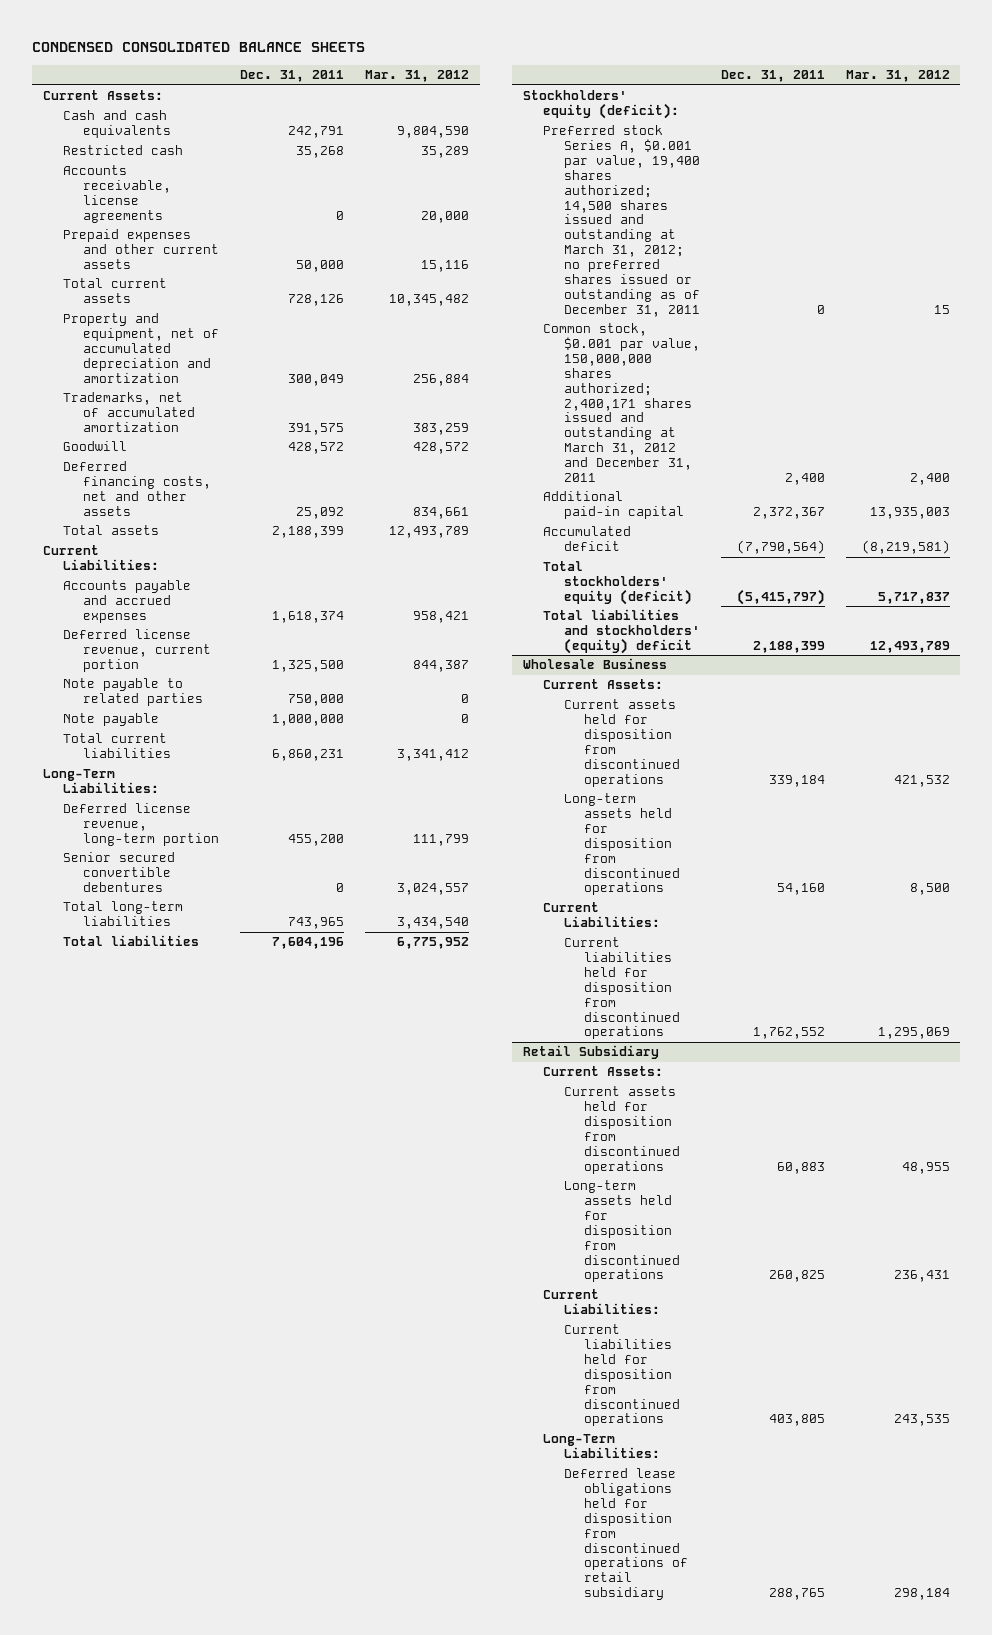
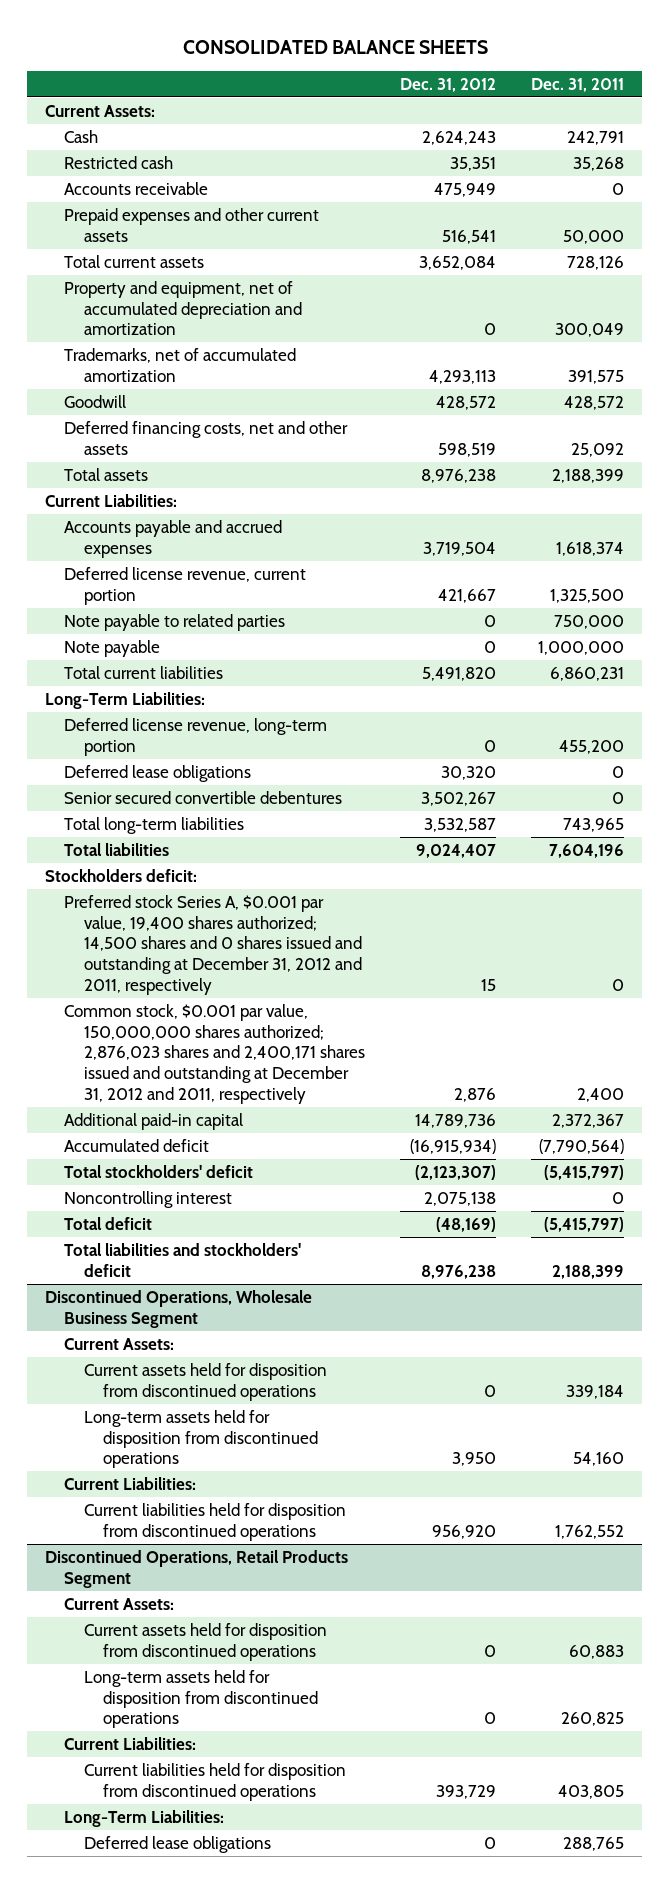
- CONDENSED CONSOLIDATED BALANCE SHEETS
+ CONSOLIDATED BALANCE SHEETS
- | Dec. 31, 2011 | Mar. 31, 2012
+ | Dec. 31, 2012 | Dec. 31, 2011
- Cash and cash equivalents | 242,791 | 9,804,590
+ Cash | 2,624,243 | 242,791
- Accounts receivable, license agreements | 0 | 20,000
+ Accounts receivable | 475,949 | 0
+ Deferred lease obligations | 30,320 | 0
- Stockholders' equity (deficit):
- Preferred stock Series A, $0.001 par value, 19,400 shares authorized; 14,500 shares issued and outstanding at March 31, 2012; no preferred shares issued or outstanding as of December 31, 2011 | 0 | 15
- Common stock, $0.001 par value, 150,000,000 shares authorized; 2,400,171 shares issued and outstanding at March 31, 2012 and December 31, 2011 | 2,400 | 2,400
+ Stockholders deficit:
+ Preferred stock Series A, $0.001 par value, 19,400 shares authorized; 14,500 shares and 0 shares issued and outstanding at December 31, 2012 and 2011, respectively | 15 | 0
+ Common stock, $0.001 par value, 150,000,000 shares authorized; 2,876,023 shares and 2,400,171 shares issued and outstanding at December 31, 2012 and 2011, respectively | 2,876 | 2,400
- Total stockholders' equity (deficit) | (5,415,797) | 5,717,837
- Total liabilities and stockholders' (equity) deficit | 2,188,399 | 12,493,789
- Wholesale Business
+ Total stockholders' deficit | (2,123,307) | (5,415,797)
+ Noncontrolling interest | 2,075,138 | 0
+ Total deficit | (48,169) | (5,415,797)
+ Total liabilities and stockholders' deficit | 8,976,238 | 2,188,399
+ Discontinued Operations, Wholesale Business Segment
- Retail Subsidiary
+ Discontinued Operations, Retail Products Segment
- Deferred lease obligations held for disposition from discontinued operations of retail subsidiary | 288,765 | 298,184
+ Deferred lease obligations | 0 | 288,765

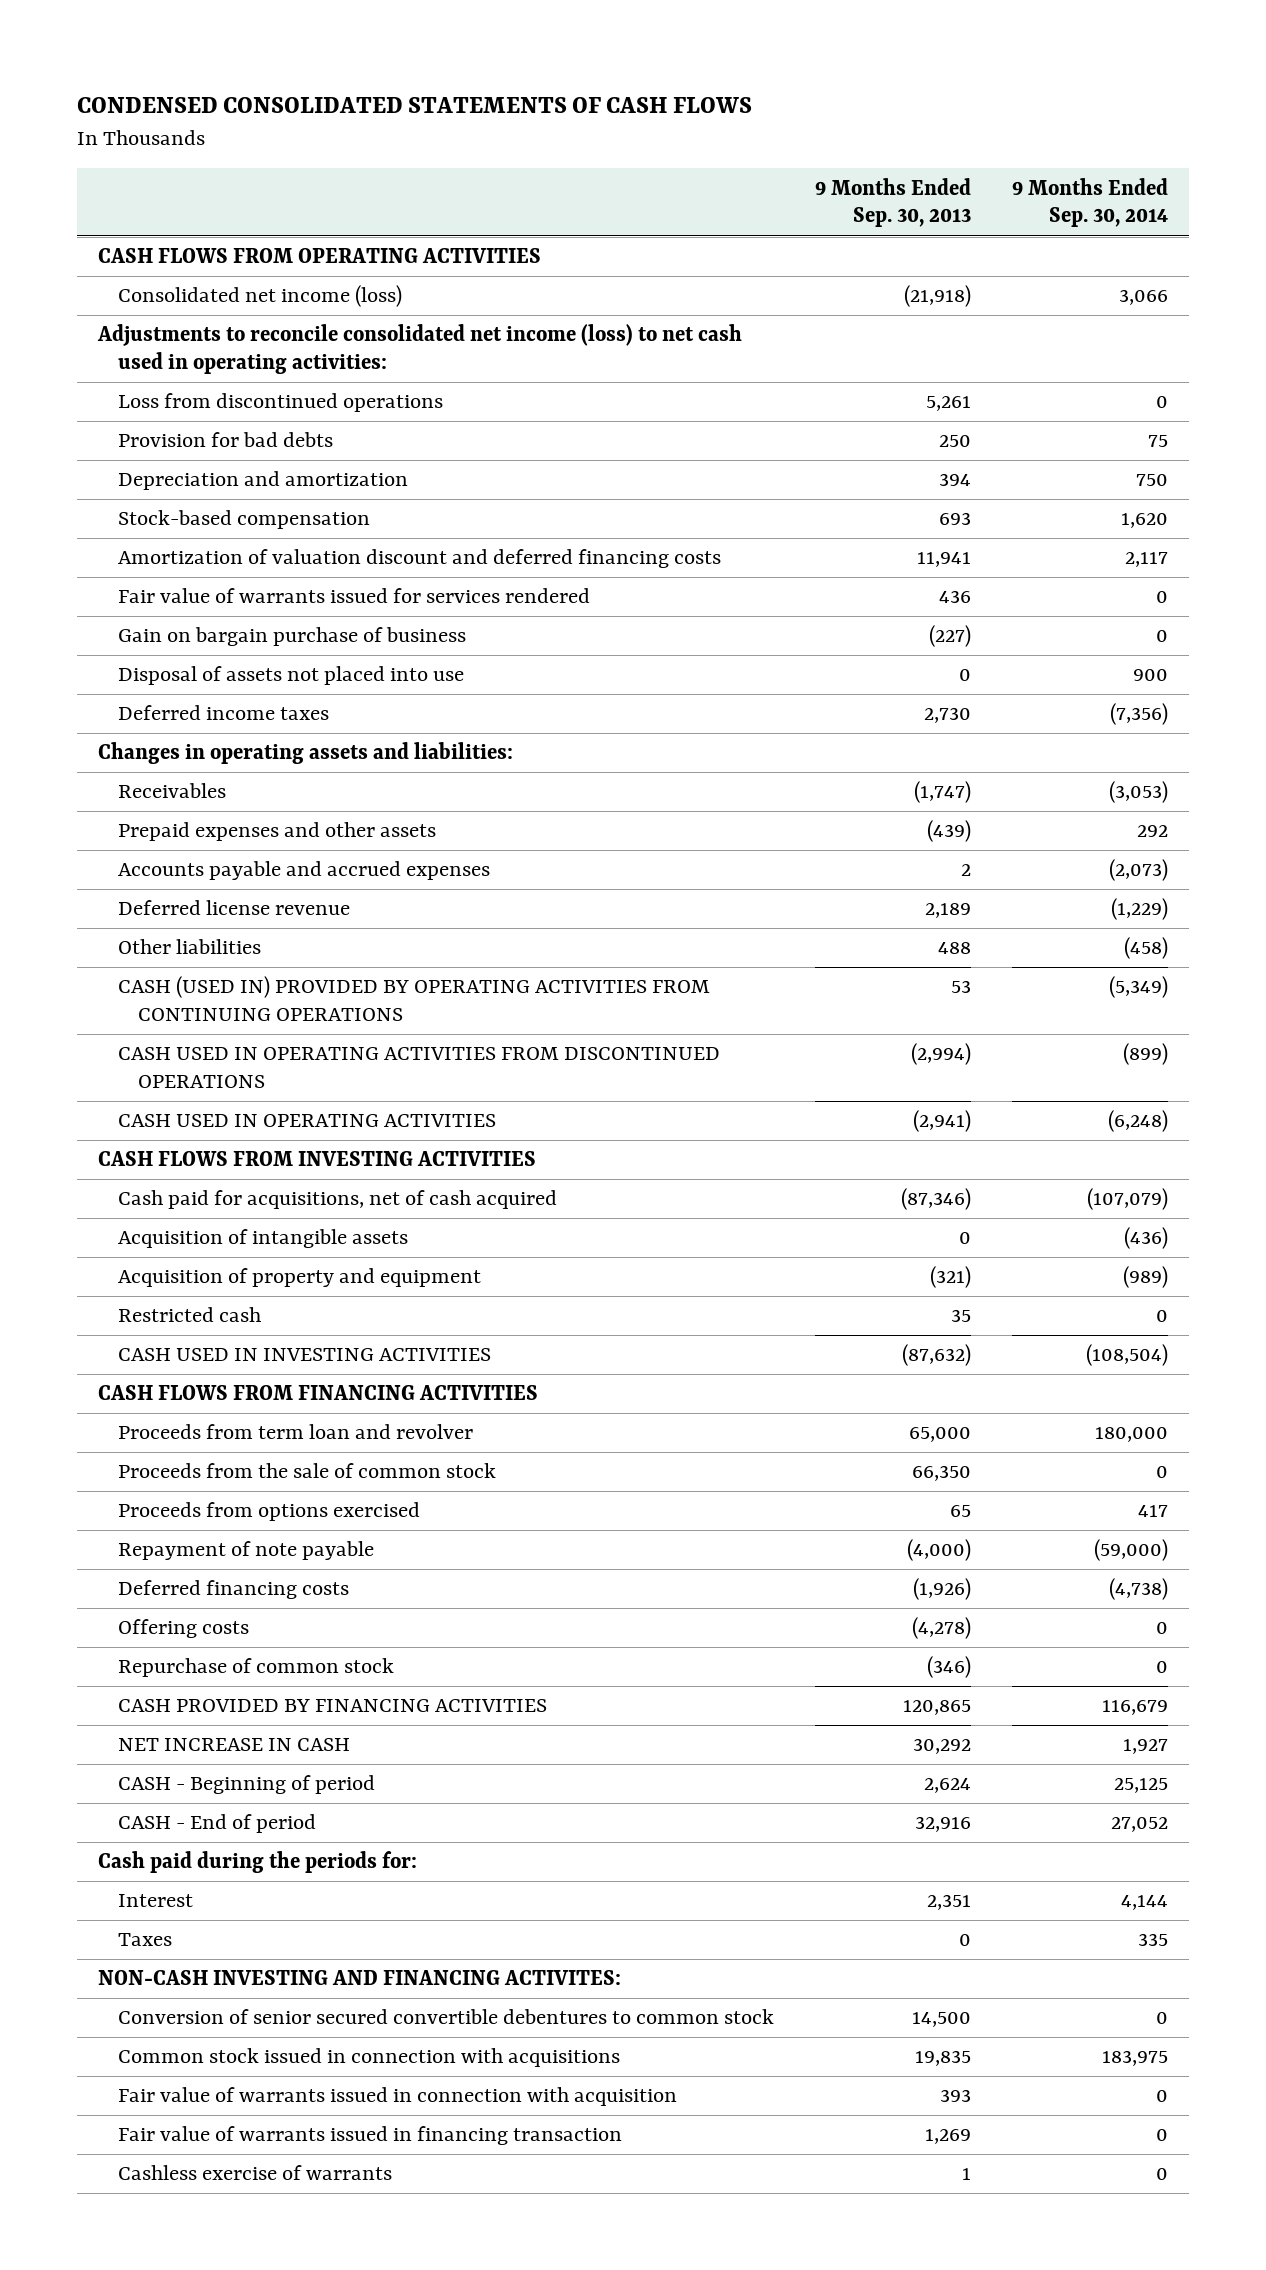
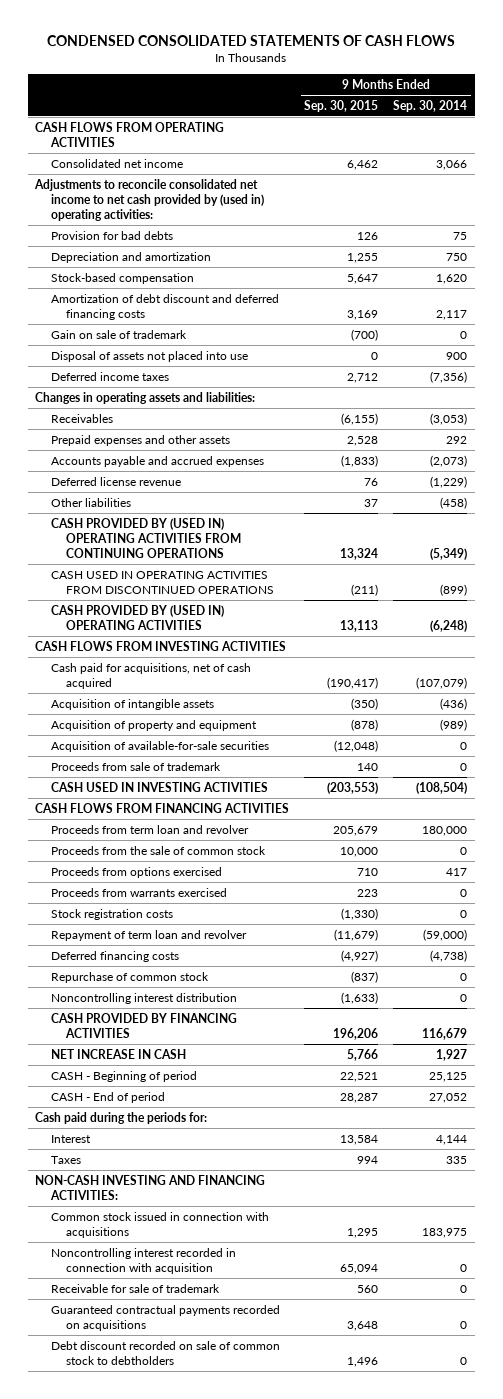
- | 9 Months Ended Sep. 30, 2013 | 9 Months Ended Sep. 30, 2014
+ | 9 Months Ended Sep. 30, 2015 | 9 Months Ended Sep. 30, 2014
- Consolidated net income (loss) | (21,918) | 3,066
- Adjustments to reconcile consolidated net income (loss) to net cash used in operating activities:
- Loss from discontinued operations | 5,261 | 0
+ Consolidated net income | 6,462 | 3,066
+ Adjustments to reconcile consolidated net income to net cash provided by (used in) operating activities:
- Amortization of valuation discount and deferred financing costs | 11,941 | 2,117
- Fair value of warrants issued for services rendered | 436 | 0
- Gain on bargain purchase of business | (227) | 0
+ Amortization of debt discount and deferred financing costs | 3,169 | 2,117
+ Gain on sale of trademark | (700) | 0
- CASH (USED IN) PROVIDED BY OPERATING ACTIVITIES FROM CONTINUING OPERATIONS | 53 | (5,349)
+ CASH PROVIDED BY (USED IN) OPERATING ACTIVITIES FROM CONTINUING OPERATIONS | 13,324 | (5,349)
- CASH USED IN OPERATING ACTIVITIES | (2,941) | (6,248)
+ CASH PROVIDED BY (USED IN) OPERATING ACTIVITIES | 13,113 | (6,248)
- Restricted cash | 35 | 0
+ Acquisition of available-for-sale securities | (12,048) | 0
+ Proceeds from sale of trademark | 140 | 0
- Repayment of note payable | (4,000) | (59,000)
+ Proceeds from warrants exercised | 223 | 0
+ Stock registration costs | (1,330) | 0
+ Repayment of term loan and revolver | (11,679) | (59,000)
- Offering costs | (4,278) | 0
+ Noncontrolling interest distribution | (1,633) | 0
- NON-CASH INVESTING AND FINANCING ACTIVITES:
- Conversion of senior secured convertible debentures to common stock | 14,500 | 0
+ NON-CASH INVESTING AND FINANCING ACTIVITIES:
- Fair value of warrants issued in connection with acquisition | 393 | 0
- Fair value of warrants issued in financing transaction | 1,269 | 0
- Cashless exercise of warrants | 1 | 0
+ Noncontrolling interest recorded in connection with acquisition | 65,094 | 0
+ Receivable for sale of trademark | 560 | 0
+ Guaranteed contractual payments recorded on acquisitions | 3,648 | 0
+ Debt discount recorded on sale of common stock to debtholders | 1,496 | 0

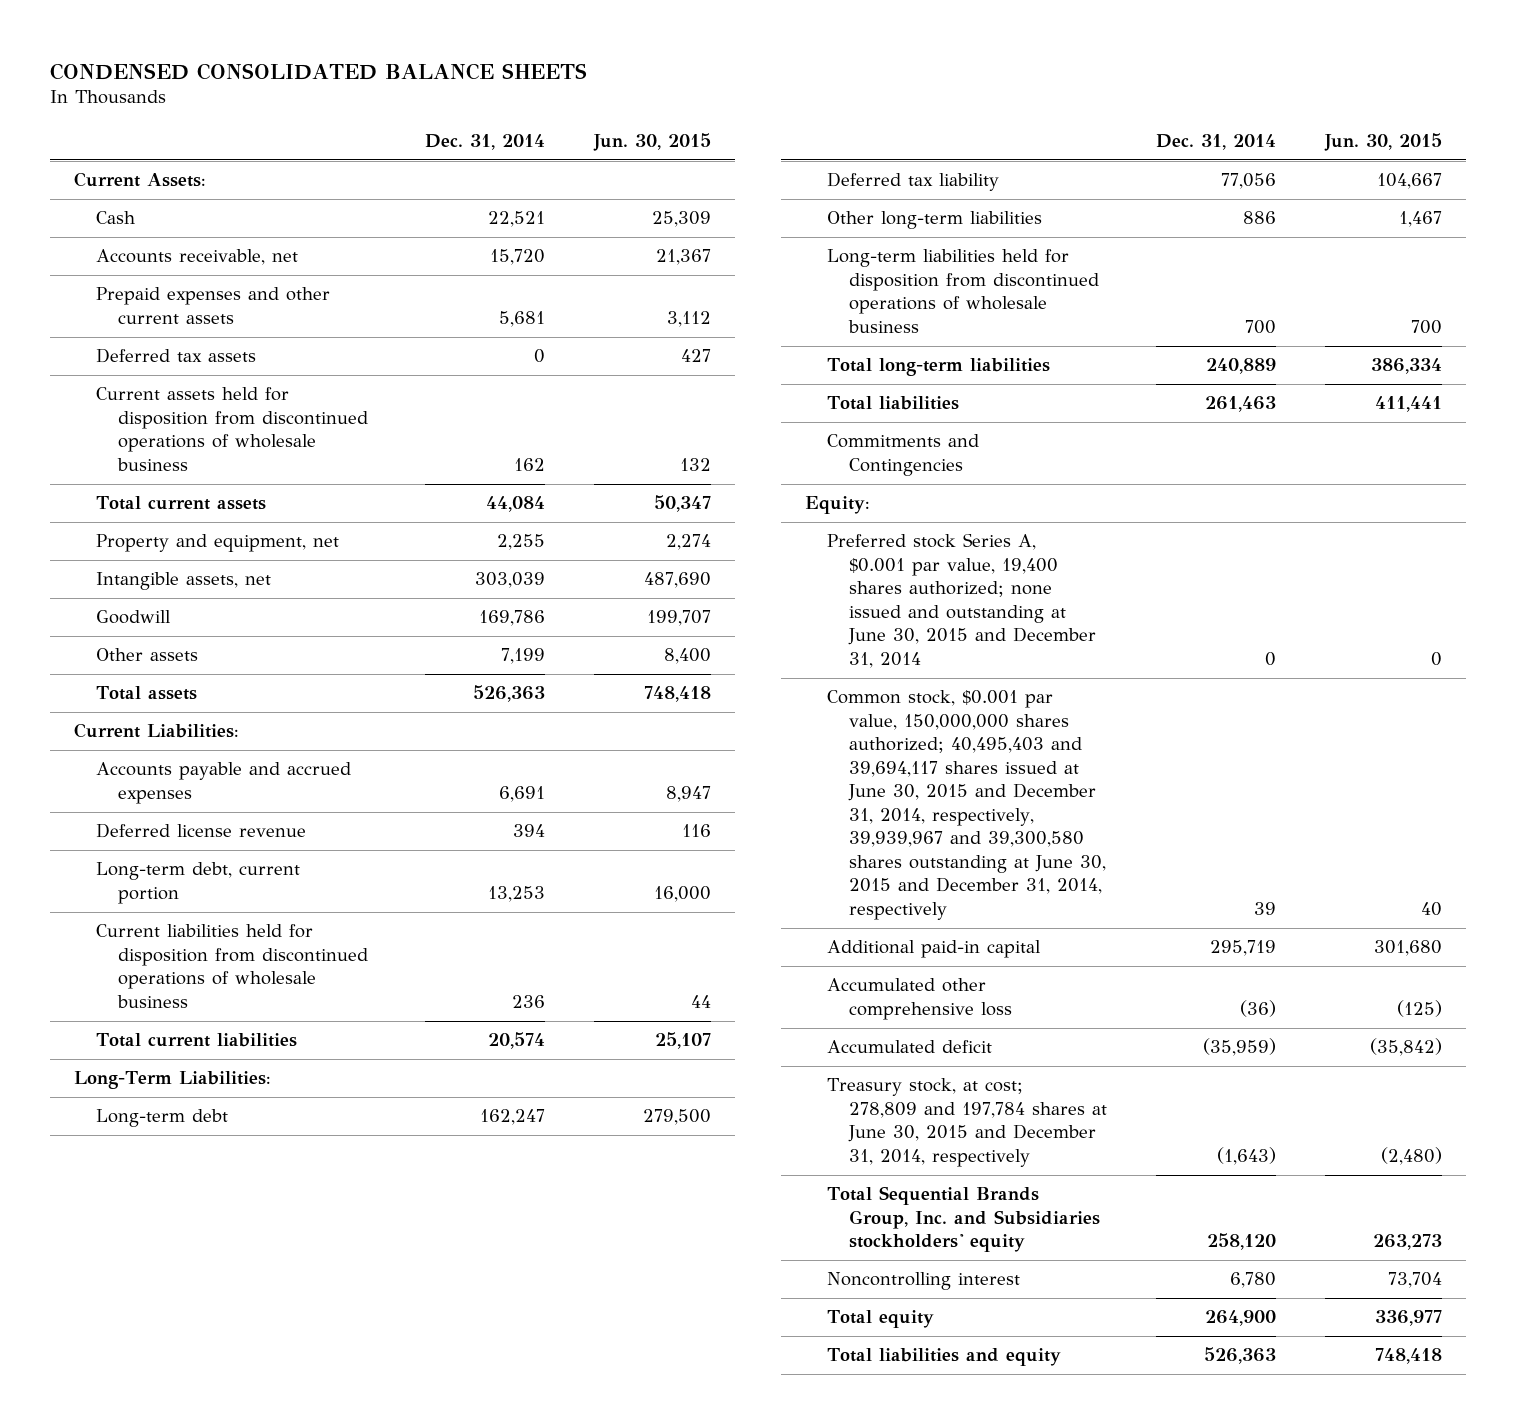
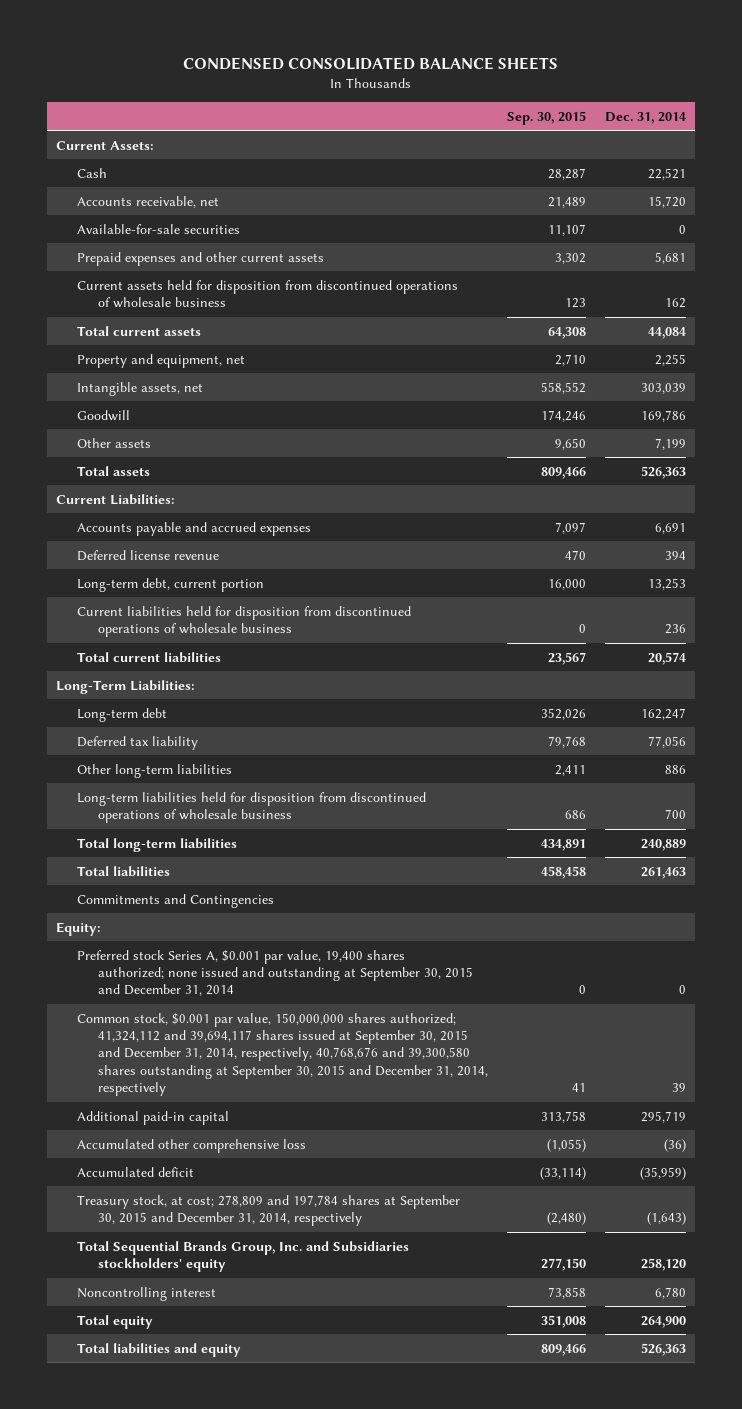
- | Dec. 31, 2014 | Jun. 30, 2015
+ | Sep. 30, 2015 | Dec. 31, 2014
+ Available-for-sale securities | 11,107 | 0
- Deferred tax assets | 0 | 427
- Preferred stock Series A, $0.001 par value, 19,400 shares authorized; none issued and outstanding at June 30, 2015 and December 31, 2014 | 0 | 0
- Common stock, $0.001 par value, 150,000,000 shares authorized; 40,495,403 and 39,694,117 shares issued at June 30, 2015 and December 31, 2014, respectively, 39,939,967 and 39,300,580 shares outstanding at June 30, 2015 and December 31, 2014, respectively | 39 | 40
+ Preferred stock Series A, $0.001 par value, 19,400 shares authorized; none issued and outstanding at September 30, 2015 and December 31, 2014 | 0 | 0
+ Common stock, $0.001 par value, 150,000,000 shares authorized; 41,324,112 and 39,694,117 shares issued at September 30, 2015 and December 31, 2014, respectively, 40,768,676 and 39,300,580 shares outstanding at September 30, 2015 and December 31, 2014, respectively | 41 | 39
- Treasury stock, at cost; 278,809 and 197,784 shares at June 30, 2015 and December 31, 2014, respectively | (1,643) | (2,480)
+ Treasury stock, at cost; 278,809 and 197,784 shares at September 30, 2015 and December 31, 2014, respectively | (2,480) | (1,643)

